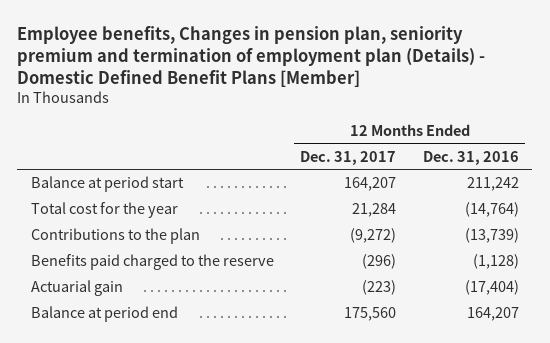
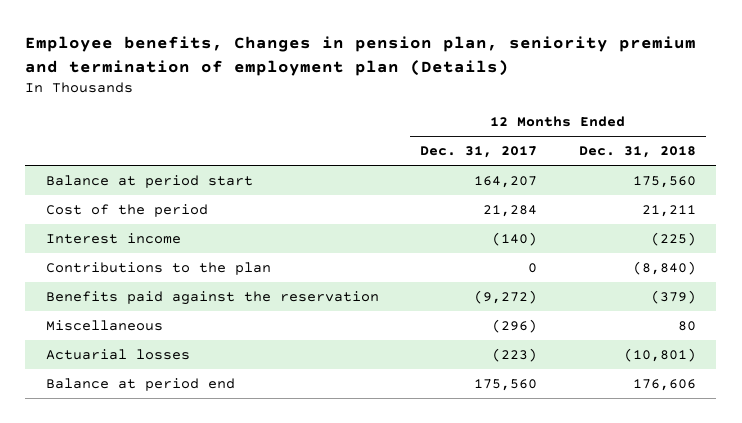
- Employee benefits, Changes in pension plan, seniority premium and termination of employment plan (Details) - Domestic Defined Benefit Plans [Member]
+ Employee benefits, Changes in pension plan, seniority premium and termination of employment plan (Details)
- | 12 Months Ended Dec. 31, 2017 | 12 Months Ended Dec. 31, 2016
+ | 12 Months Ended Dec. 31, 2017 | 12 Months Ended Dec. 31, 2018
- Total cost for the year | 21,284 | (14,764)
- Contributions to the plan | (9,272) | (13,739)
- Benefits paid charged to the reserve | (296) | (1,128)
- Actuarial gain | (223) | (17,404)
+ Cost of the period | 21,284 | 21,211
+ Interest income | (140) | (225)
+ Contributions to the plan | 0 | (8,840)
+ Benefits paid against the reservation | (9,272) | (379)
+ Miscellaneous | (296) | 80
+ Actuarial losses | (223) | (10,801)

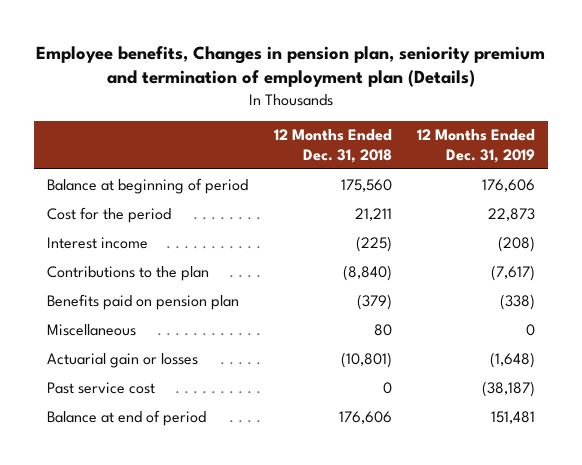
- | 12 Months Ended Dec. 31, 2017 | 12 Months Ended Dec. 31, 2018
+ | 12 Months Ended Dec. 31, 2018 | 12 Months Ended Dec. 31, 2019
- Balance at period start | 164,207 | 175,560
- Cost of the period | 21,284 | 21,211
+ Balance at beginning of period | 175,560 | 176,606
+ Cost for the period | 21,211 | 22,873
- Benefits paid against the reservation | (9,272) | (379)
+ Benefits paid on pension plan | (379) | (338)
- Actuarial losses | (223) | (10,801)
- Balance at period end | 175,560 | 176,606
+ Actuarial gain or losses | (10,801) | (1,648)
+ Past service cost | 0 | (38,187)
+ Balance at end of period | 176,606 | 151,481

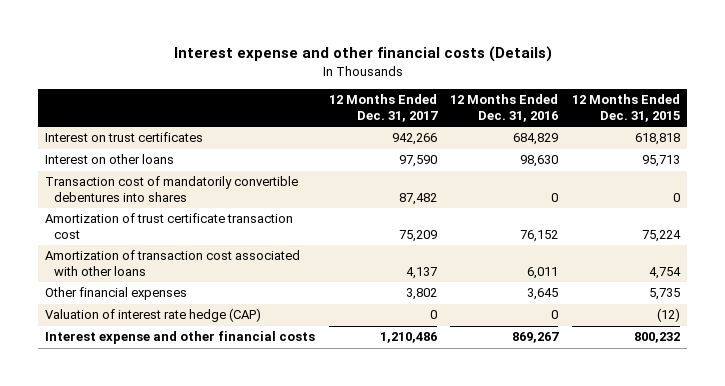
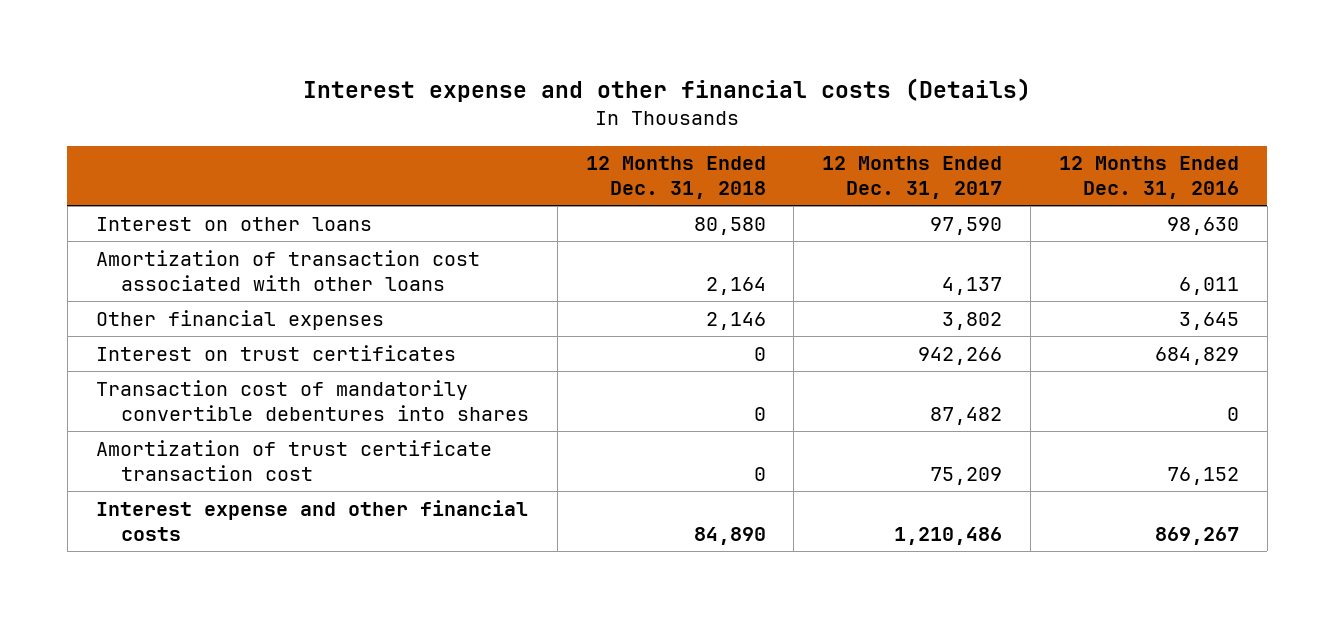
- | 12 Months Ended Dec. 31, 2017 | 12 Months Ended Dec. 31, 2016 | 12 Months Ended Dec. 31, 2015
+ | 12 Months Ended Dec. 31, 2018 | 12 Months Ended Dec. 31, 2017 | 12 Months Ended Dec. 31, 2016
- Valuation of interest rate hedge (CAP) | 0 | 0 | (12)
moved down: Interest on trust certificates | 0 | 942,266 | 684,829
moved down: Transaction cost of mandatorily convertible debentures into shares | 0 | 87,482 | 0
moved down: Amortization of trust certificate transaction cost | 0 | 75,209 | 76,152

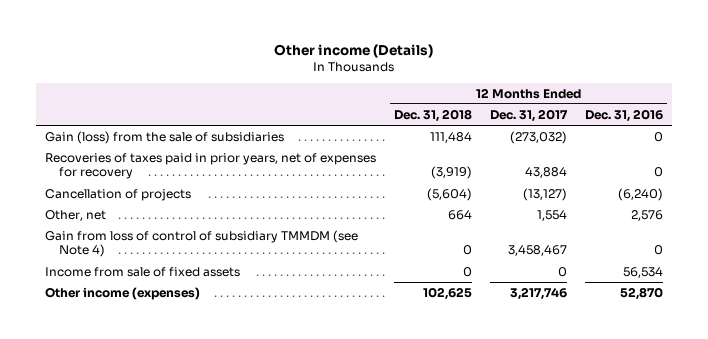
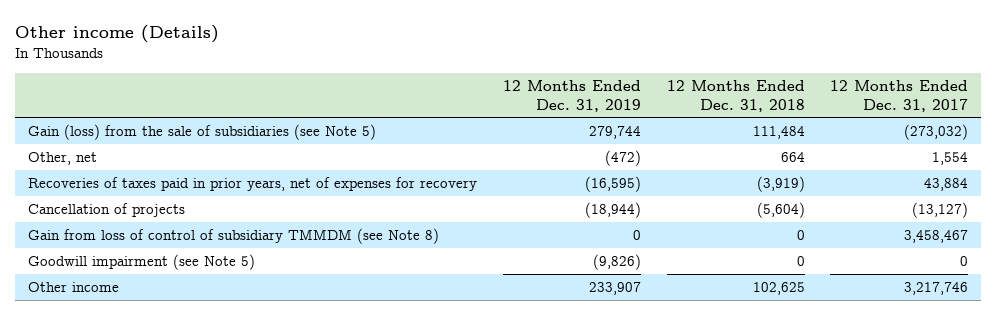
- | 12 Months Ended Dec. 31, 2018 | 12 Months Ended Dec. 31, 2017 | 12 Months Ended Dec. 31, 2016
+ | 12 Months Ended Dec. 31, 2019 | 12 Months Ended Dec. 31, 2018 | 12 Months Ended Dec. 31, 2017
- Gain (loss) from the sale of subsidiaries | 111,484 | (273,032) | 0
+ Gain (loss) from the sale of subsidiaries (see Note 5) | 279,744 | 111,484 | (273,032)
moved up: Other, net | (472) | 664 | 1,554
- Gain from loss of control of subsidiary TMMDM (see Note 4) | 0 | 3,458,467 | 0
- Income from sale of fixed assets | 0 | 0 | 56,534
- Other income (expenses) | 102,625 | 3,217,746 | 52,870
+ Gain from loss of control of subsidiary TMMDM (see Note 8) | 0 | 0 | 3,458,467
+ Goodwill impairment (see Note 5) | (9,826) | 0 | 0
+ Other income | 233,907 | 102,625 | 3,217,746

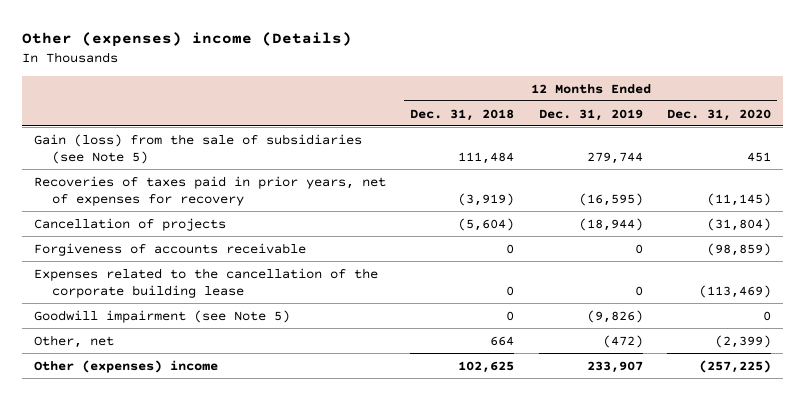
- Other income (Details)
+ Other (expenses) income (Details)
- | 12 Months Ended Dec. 31, 2019 | 12 Months Ended Dec. 31, 2018 | 12 Months Ended Dec. 31, 2017
+ | 12 Months Ended Dec. 31, 2018 | 12 Months Ended Dec. 31, 2019 | 12 Months Ended Dec. 31, 2020
- Gain from loss of control of subsidiary TMMDM (see Note 8) | 0 | 0 | 3,458,467
+ Forgiveness of accounts receivable | 0 | 0 | (98,859)
+ Expenses related to the cancellation of the corporate building lease | 0 | 0 | (113,469)
- Other income | 233,907 | 102,625 | 3,217,746
moved down: Other, net | 664 | (472) | (2,399)
+ Other (expenses) income | 102,625 | 233,907 | (257,225)

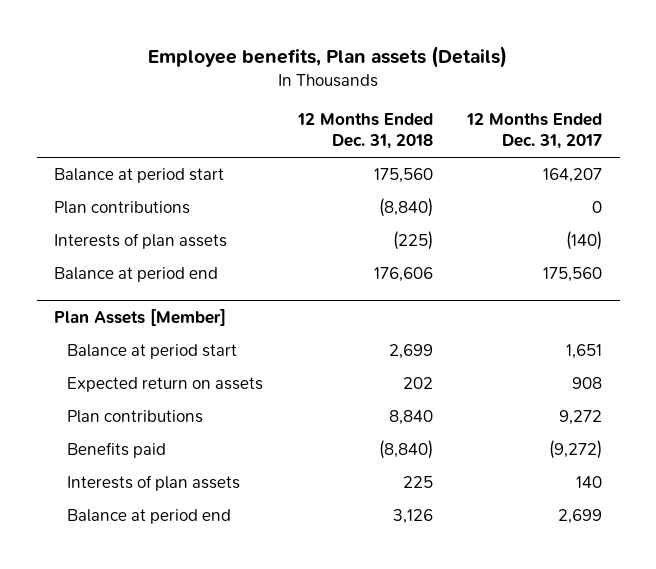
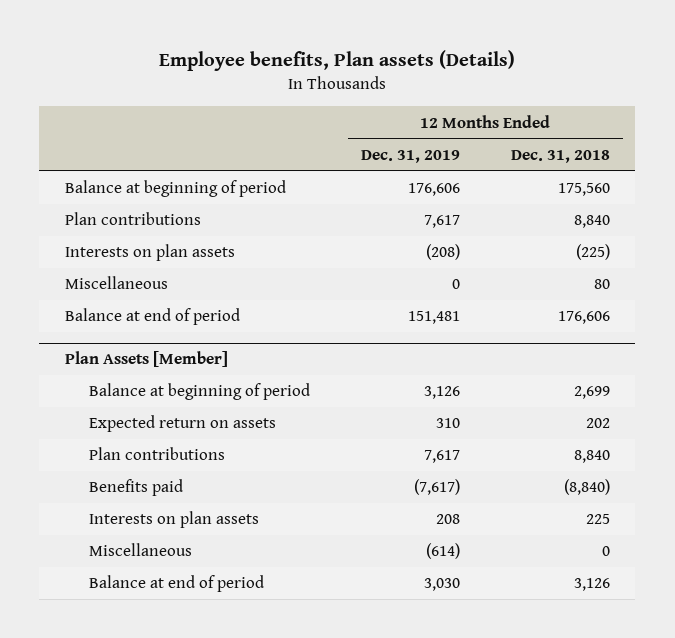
- | 12 Months Ended Dec. 31, 2018 | 12 Months Ended Dec. 31, 2017
+ | 12 Months Ended Dec. 31, 2019 | 12 Months Ended Dec. 31, 2018
- Balance at period start | 175,560 | 164,207
- Plan contributions | (8,840) | 0
- Interests of plan assets | (225) | (140)
- Balance at period end | 176,606 | 175,560
+ Balance at beginning of period | 176,606 | 175,560
+ Plan contributions | 7,617 | 8,840
+ Interests on plan assets | (208) | (225)
+ Miscellaneous | 0 | 80
+ Balance at end of period | 151,481 | 176,606
@ Plan Assets [Member]
- Balance at period start | 2,699 | 1,651
+ Balance at beginning of period | 3,126 | 2,699
- Interests of plan assets | 225 | 140
- Balance at period end | 3,126 | 2,699
+ Interests on plan assets | 208 | 225
+ Miscellaneous | (614) | 0
+ Balance at end of period | 3,030 | 3,126

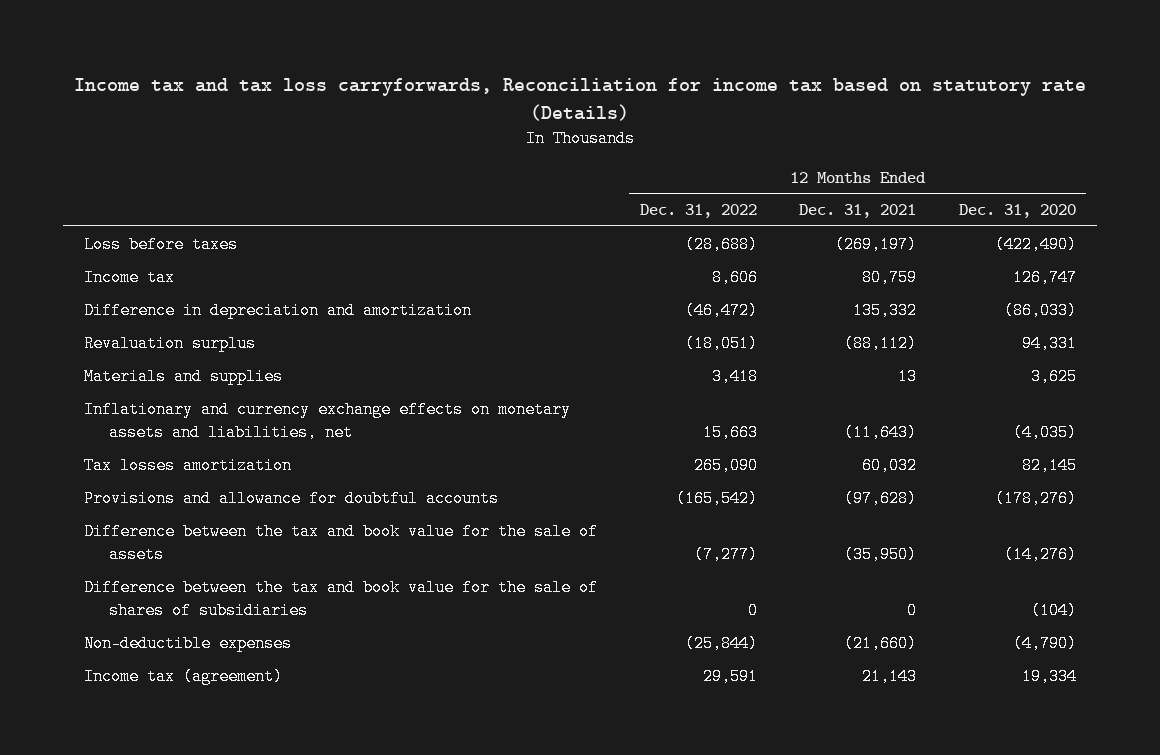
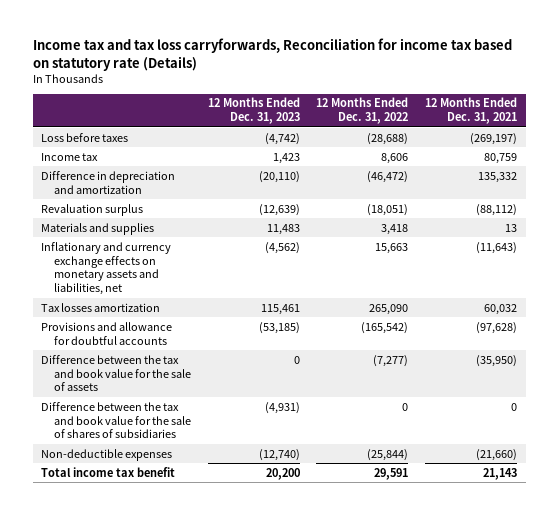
- | 12 Months Ended Dec. 31, 2022 | 12 Months Ended Dec. 31, 2021 | 12 Months Ended Dec. 31, 2020
+ | 12 Months Ended Dec. 31, 2023 | 12 Months Ended Dec. 31, 2022 | 12 Months Ended Dec. 31, 2021
- Income tax (agreement) | 29,591 | 21,143 | 19,334
+ Total income tax benefit | 20,200 | 29,591 | 21,143

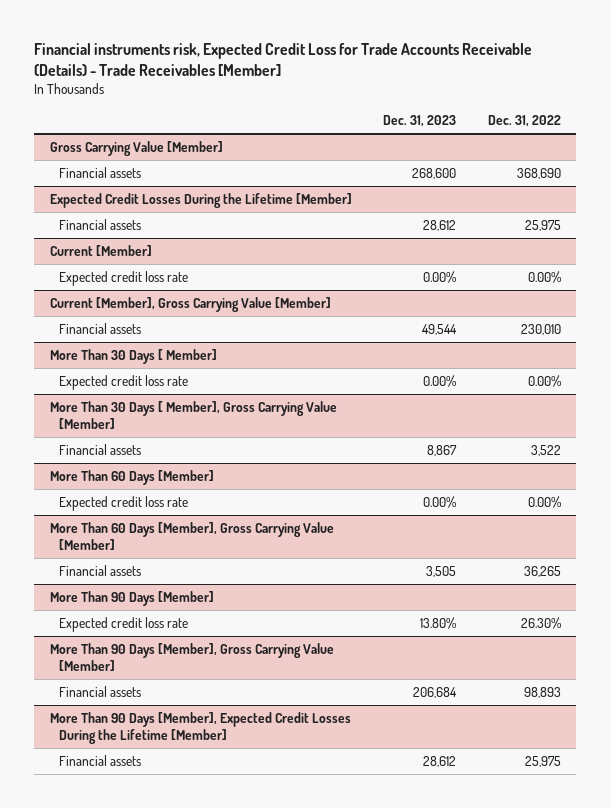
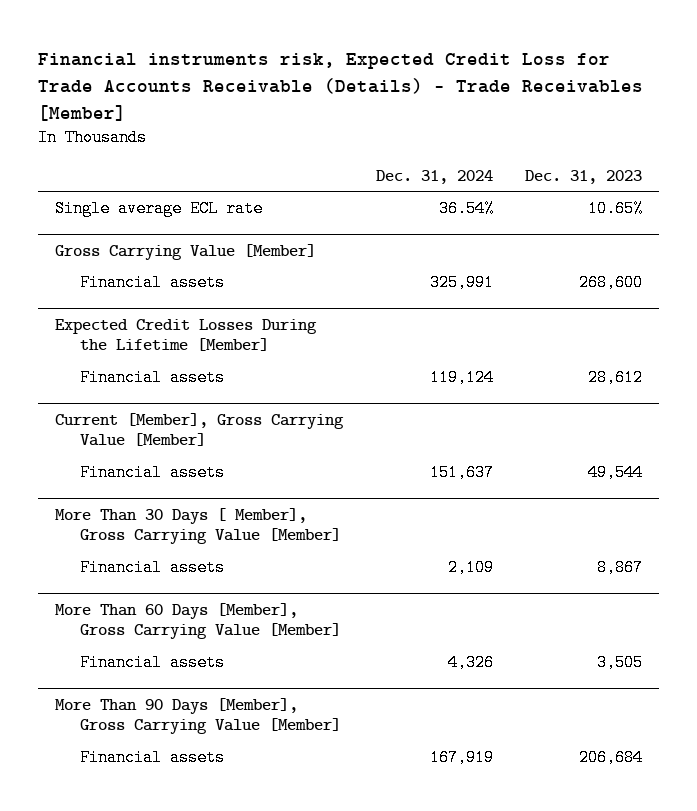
- | Dec. 31, 2023 | Dec. 31, 2022
+ | Dec. 31, 2024 | Dec. 31, 2023
+ Single average ECL rate | 36.54% | 10.65%
- Current [Member]
- Expected credit loss rate | 0.00% | 0.00%
- More Than 30 Days [ Member]
- Expected credit loss rate | 0.00% | 0.00%
- More Than 60 Days [Member]
- Expected credit loss rate | 0.00% | 0.00%
- More Than 90 Days [Member]
- Expected credit loss rate | 13.80% | 26.30%
- More Than 90 Days [Member], Expected Credit Losses During the Lifetime [Member]
- Financial assets | 28,612 | 25,975

